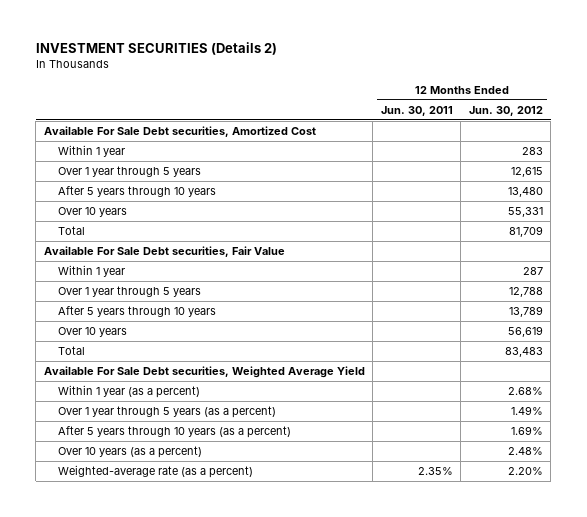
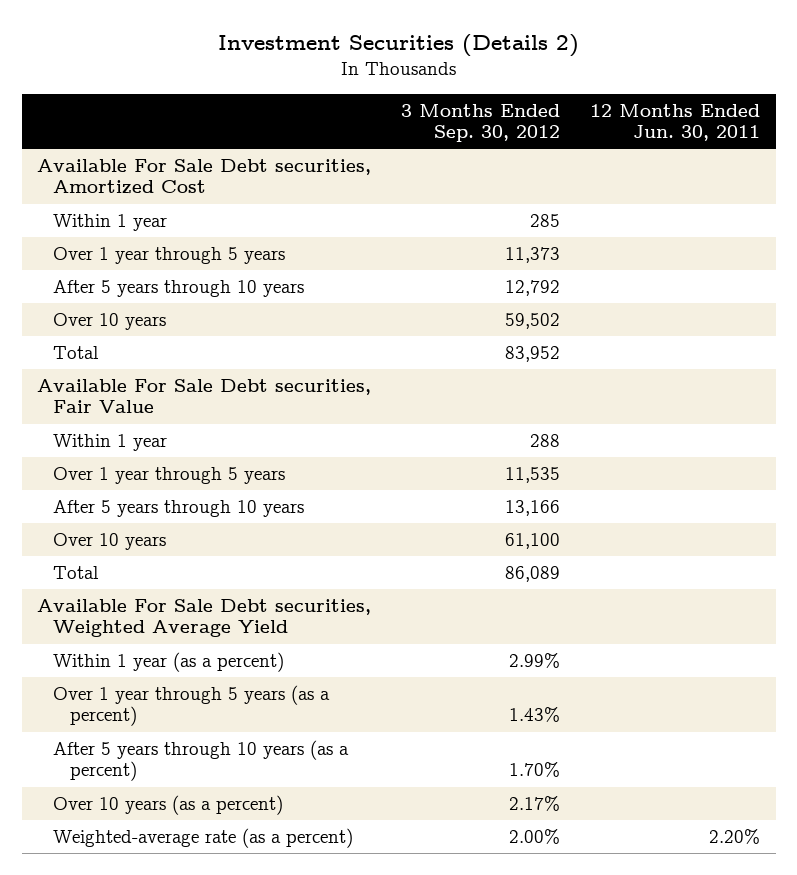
- INVESTMENT SECURITIES (Details 2)
+ Investment Securities (Details 2)
- | 12 Months Ended Jun. 30, 2011 | 12 Months Ended Jun. 30, 2012
+ | 3 Months Ended Sep. 30, 2012 | 12 Months Ended Jun. 30, 2011
- Weighted-average rate (as a percent) | 2.35% | 2.20%
+ Weighted-average rate (as a percent) | 2.00% | 2.20%

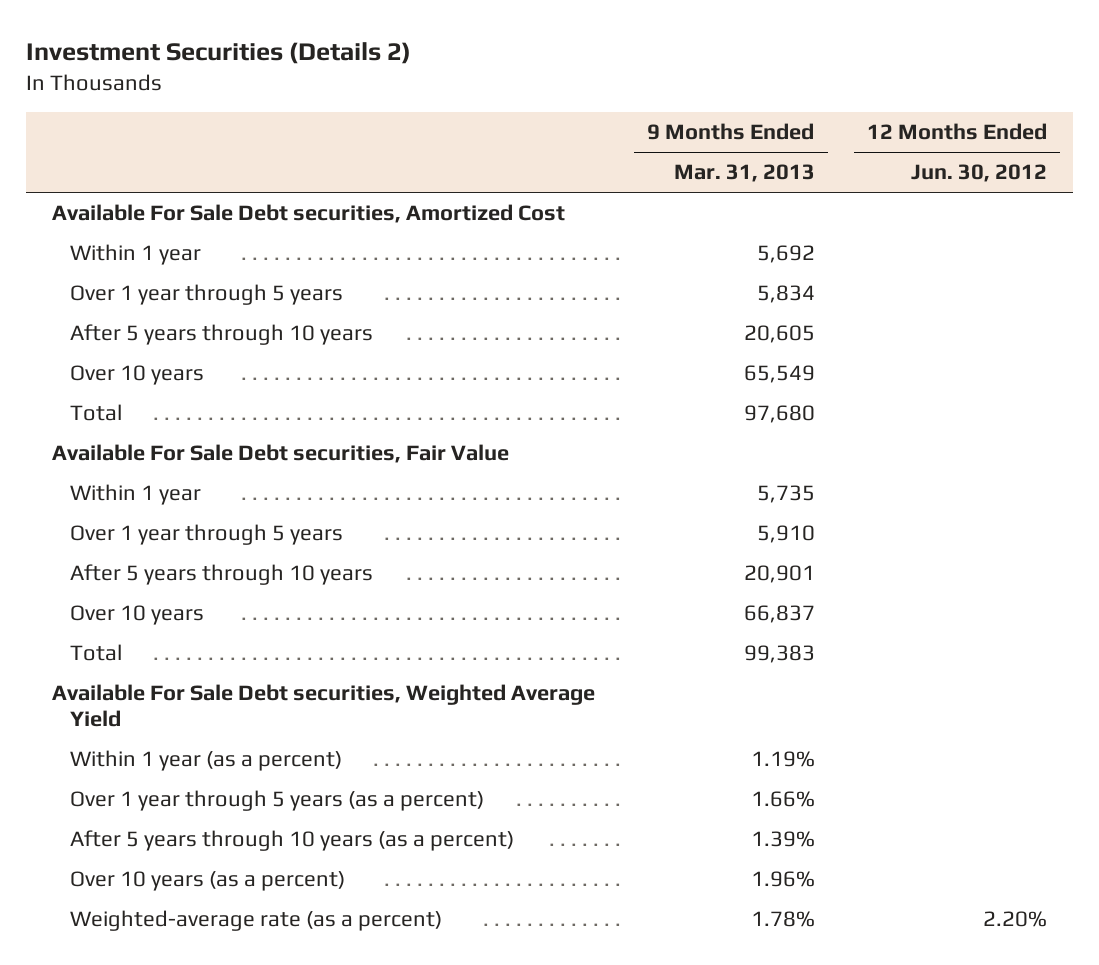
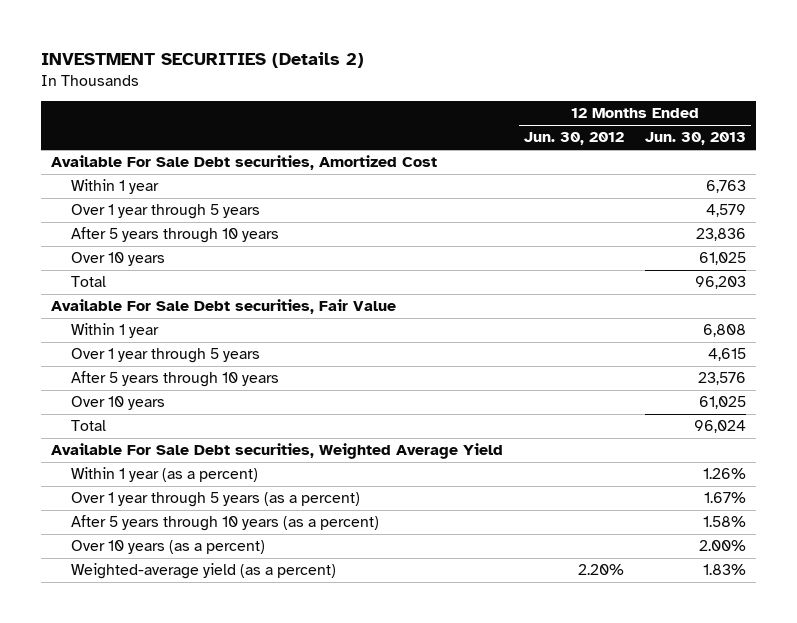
- Investment Securities (Details 2)
+ INVESTMENT SECURITIES (Details 2)
- | 9 Months Ended Mar. 31, 2013 | 12 Months Ended Jun. 30, 2012
+ | 12 Months Ended Jun. 30, 2012 | 12 Months Ended Jun. 30, 2013
- Weighted-average rate (as a percent) | 1.78% | 2.20%
+ Weighted-average yield (as a percent) | 2.20% | 1.83%

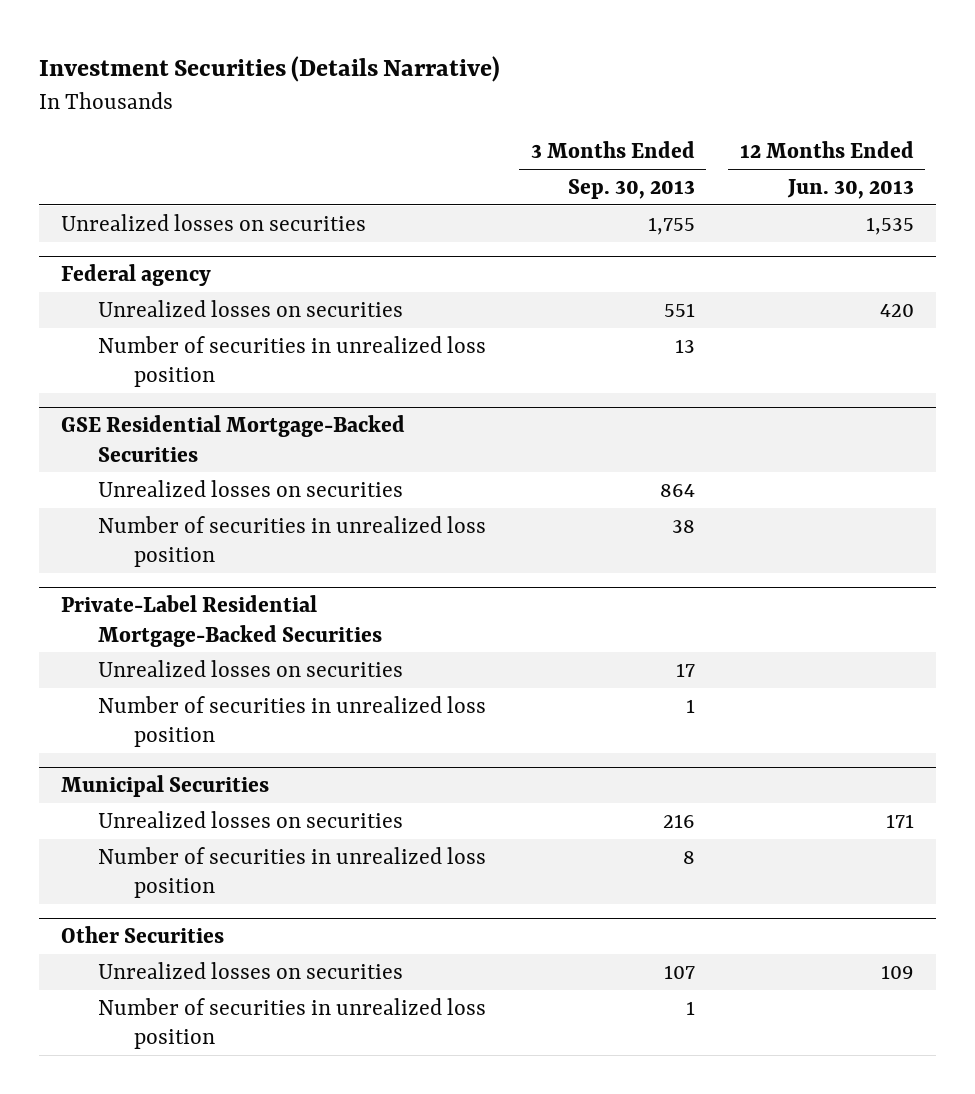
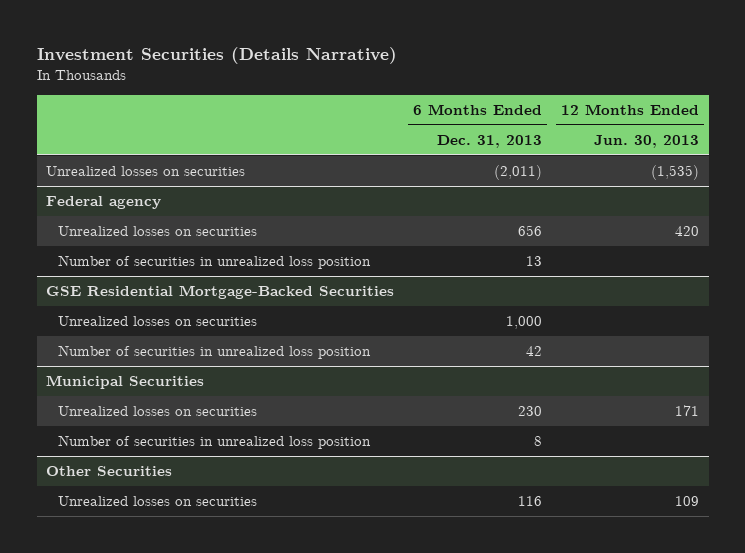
- | 3 Months Ended Sep. 30, 2013 | 12 Months Ended Jun. 30, 2013
+ | 6 Months Ended Dec. 31, 2013 | 12 Months Ended Jun. 30, 2013
- Unrealized losses on securities | 1,755 | 1,535
+ Unrealized losses on securities | (2,011) | (1,535)
- Private-Label Residential Mortgage-Backed Securities
- Unrealized losses on securities | 17 |
- Number of securities in unrealized loss position | 1 |
@ Other Securities
- Number of securities in unrealized loss position | 1 |

